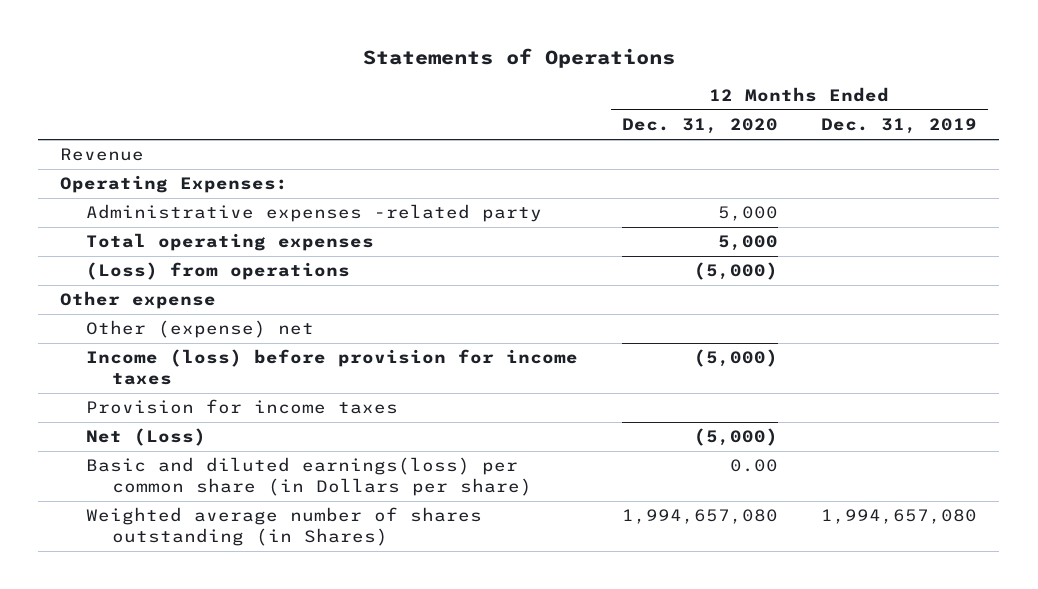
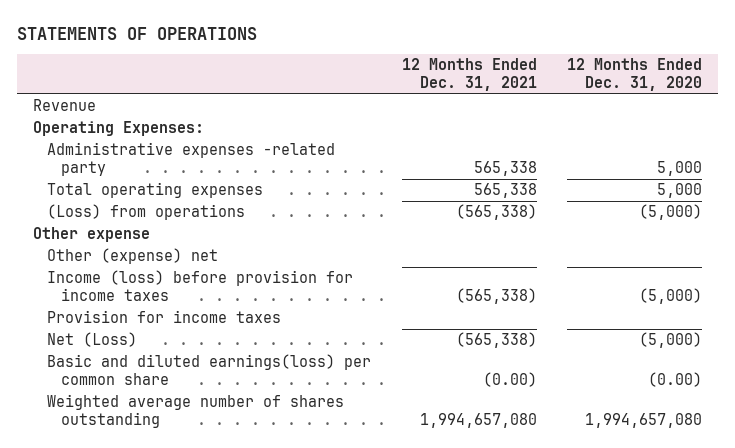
- Statements of Operations
+ STATEMENTS OF OPERATIONS
- | 12 Months Ended Dec. 31, 2020 | 12 Months Ended Dec. 31, 2019
+ | 12 Months Ended Dec. 31, 2021 | 12 Months Ended Dec. 31, 2020
- Basic and diluted earnings(loss) per common share (in Dollars per share) | 0.00 |
- Weighted average number of shares outstanding (in Shares) | 1,994,657,080 | 1,994,657,080
+ Basic and diluted earnings(loss) per common share | (0.00) | (0.00)
+ Weighted average number of shares outstanding | 1,994,657,080 | 1,994,657,080

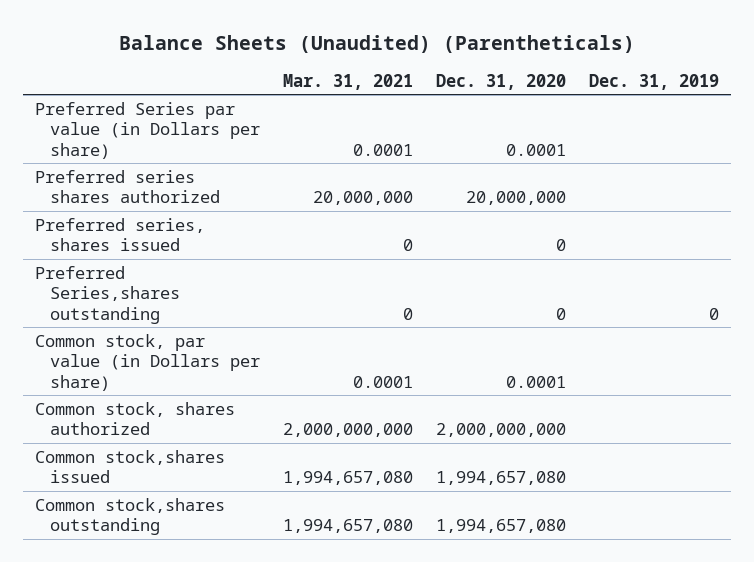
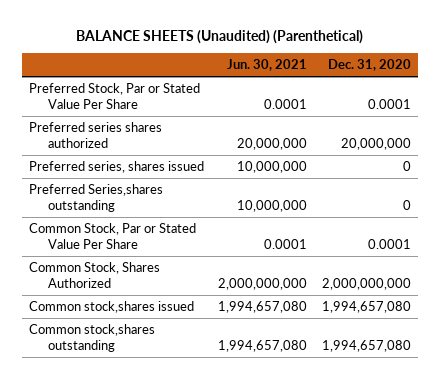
- Balance Sheets (Unaudited) (Parentheticals)
+ BALANCE SHEETS (Unaudited) (Parenthetical)
- | Mar. 31, 2021 | Dec. 31, 2020 | Dec. 31, 2019
+ | Jun. 30, 2021 | Dec. 31, 2020
- Preferred Series par value (in Dollars per share) | 0.0001 | 0.0001 |
+ Preferred Stock, Par or Stated Value Per Share | 0.0001 | 0.0001
- Common stock, par value (in Dollars per share) | 0.0001 | 0.0001 |
- Common stock, shares authorized | 2,000,000,000 | 2,000,000,000 |
+ Common Stock, Par or Stated Value Per Share | 0.0001 | 0.0001
+ Common Stock, Shares Authorized | 2,000,000,000 | 2,000,000,000

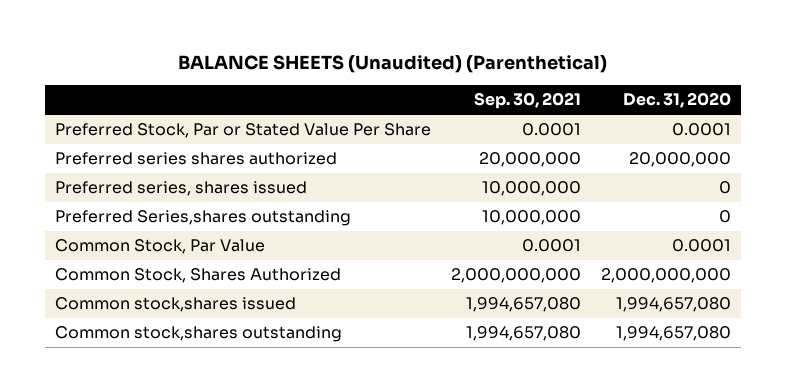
- | Jun. 30, 2021 | Dec. 31, 2020
+ | Sep. 30, 2021 | Dec. 31, 2020
- Common Stock, Par or Stated Value Per Share | 0.0001 | 0.0001
+ Common Stock, Par Value | 0.0001 | 0.0001

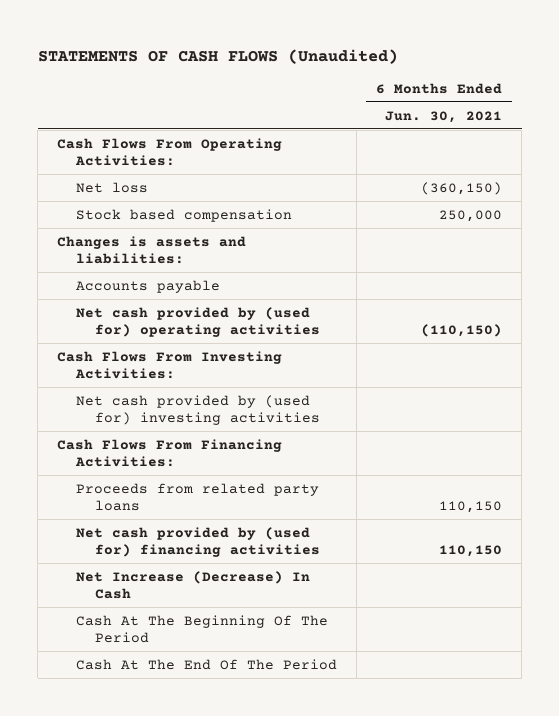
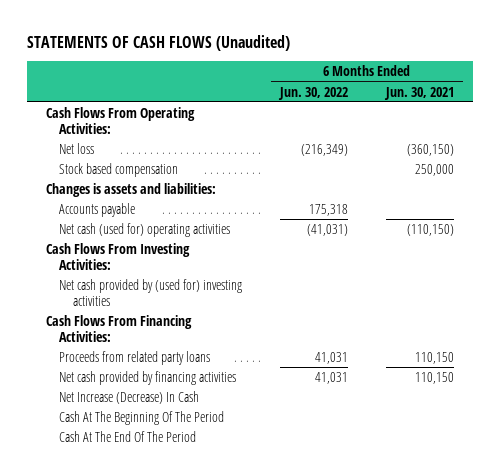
- | 6 Months Ended Jun. 30, 2021
+ | 6 Months Ended Jun. 30, 2022 | 6 Months Ended Jun. 30, 2021
- Net cash provided by (used for) operating activities | (110,150)
+ Net cash (used for) operating activities | (41,031) | (110,150)
- Net cash provided by (used for) financing activities | 110,150
+ Net cash provided by financing activities | 41,031 | 110,150

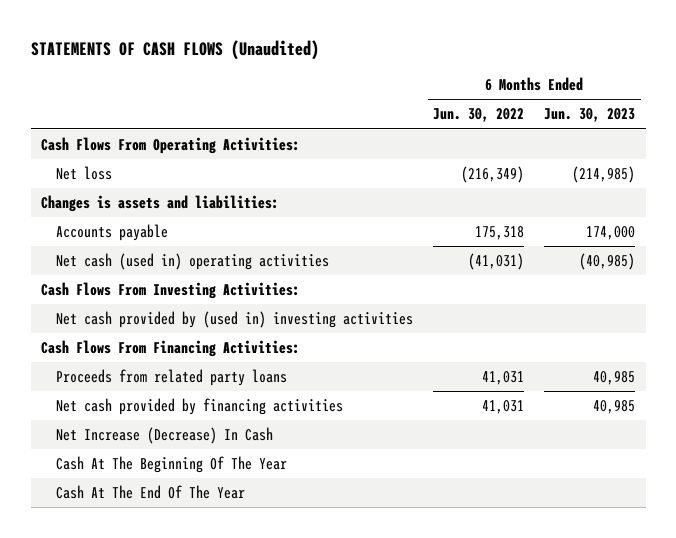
- | 6 Months Ended Jun. 30, 2022 | 6 Months Ended Jun. 30, 2021
+ | 6 Months Ended Jun. 30, 2022 | 6 Months Ended Jun. 30, 2023
- Stock based compensation | | 250,000
- Net cash (used for) operating activities | (41,031) | (110,150)
+ Net cash (used in) operating activities | (41,031) | (40,985)
- Net cash provided by (used for) investing activities
+ Net cash provided by (used in) investing activities
- Cash At The Beginning Of The Period
- Cash At The End Of The Period
+ Cash At The Beginning Of The Year
+ Cash At The End Of The Year

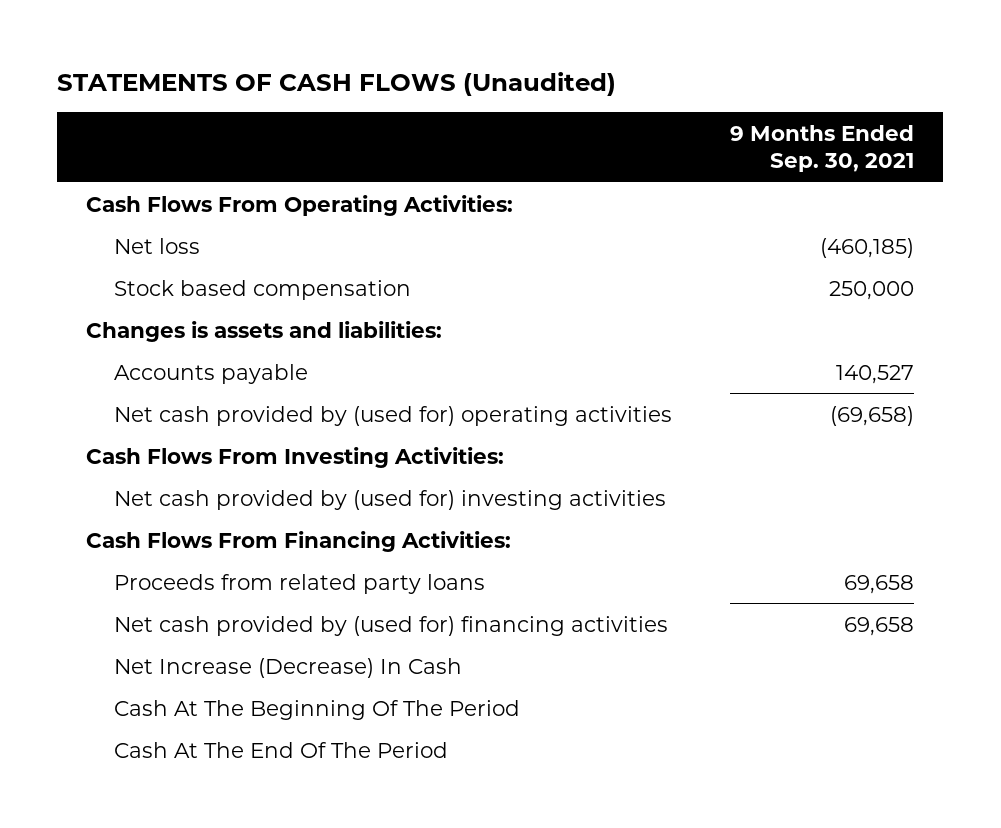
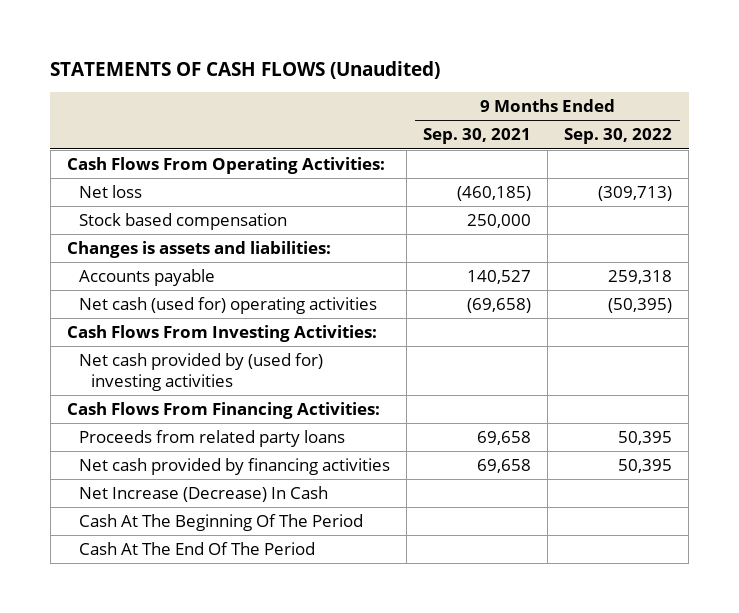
- | 9 Months Ended Sep. 30, 2021
+ | 9 Months Ended Sep. 30, 2021 | 9 Months Ended Sep. 30, 2022
- Net cash provided by (used for) operating activities | (69,658)
+ Net cash (used for) operating activities | (69,658) | (50,395)
- Net cash provided by (used for) financing activities | 69,658
+ Net cash provided by financing activities | 69,658 | 50,395

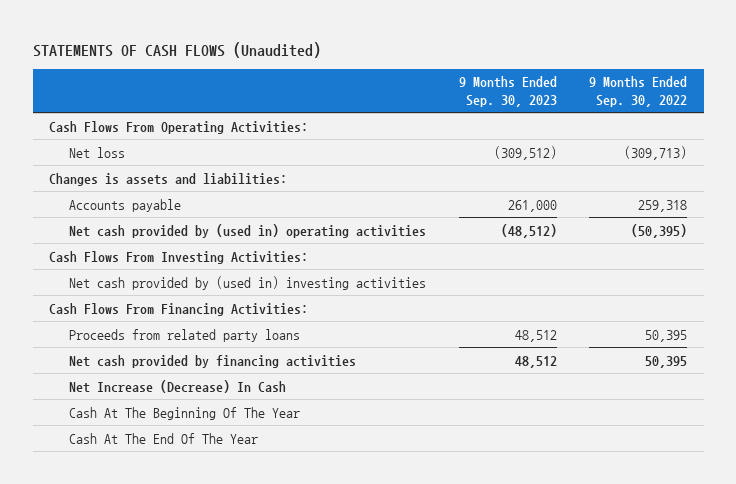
- | 9 Months Ended Sep. 30, 2021 | 9 Months Ended Sep. 30, 2022
+ | 9 Months Ended Sep. 30, 2023 | 9 Months Ended Sep. 30, 2022
- Stock based compensation | 250,000 |
- Net cash (used for) operating activities | (69,658) | (50,395)
+ Net cash provided by (used in) operating activities | (48,512) | (50,395)
- Net cash provided by (used for) investing activities
+ Net cash provided by (used in) investing activities
- Cash At The Beginning Of The Period
- Cash At The End Of The Period
+ Cash At The Beginning Of The Year
+ Cash At The End Of The Year

